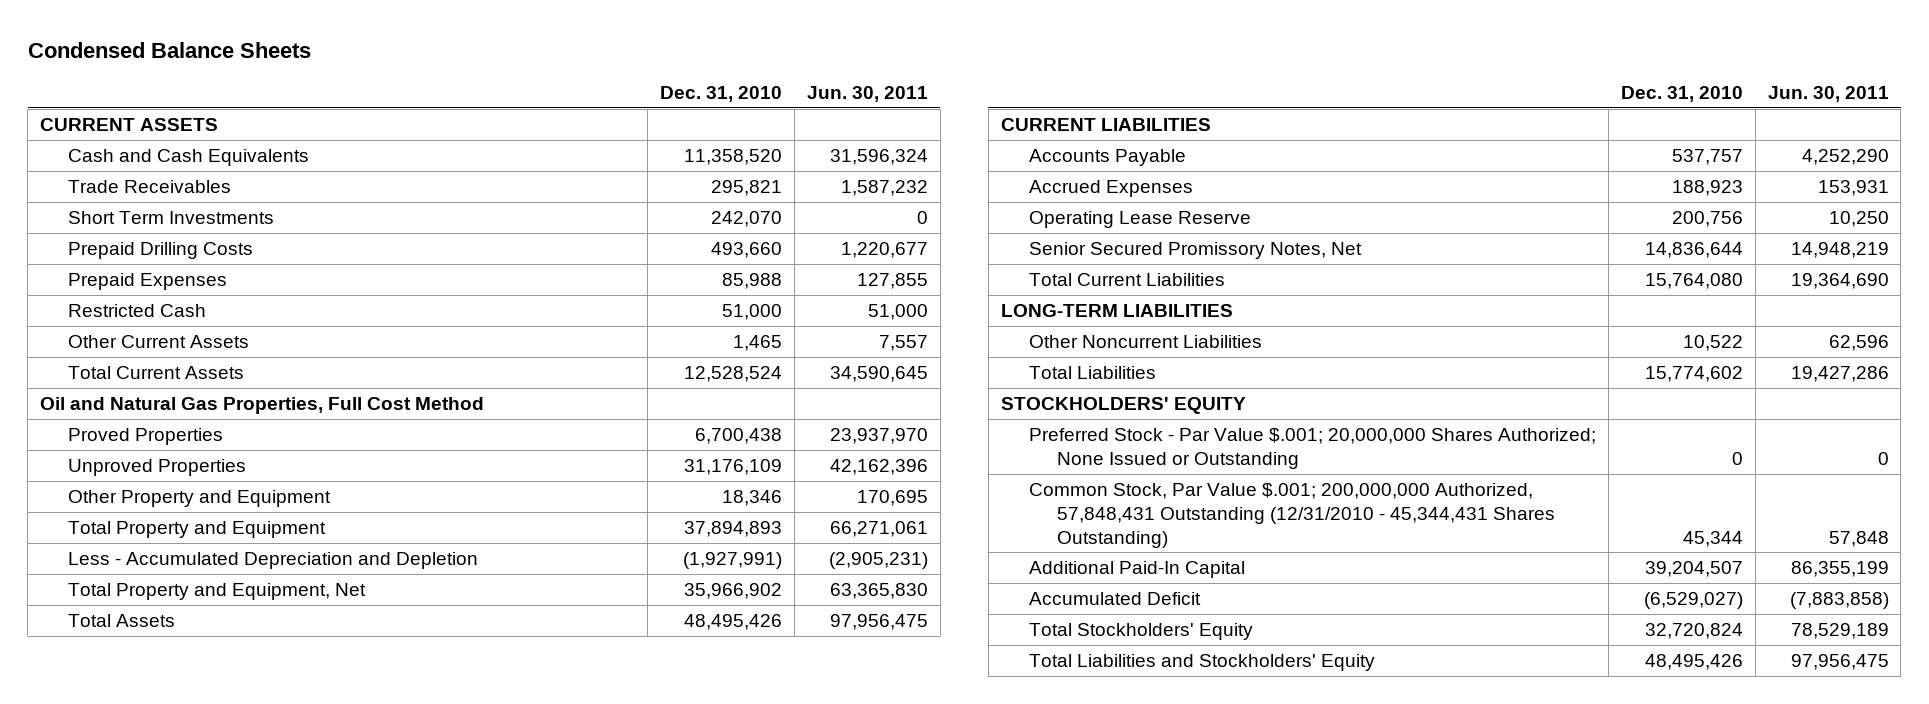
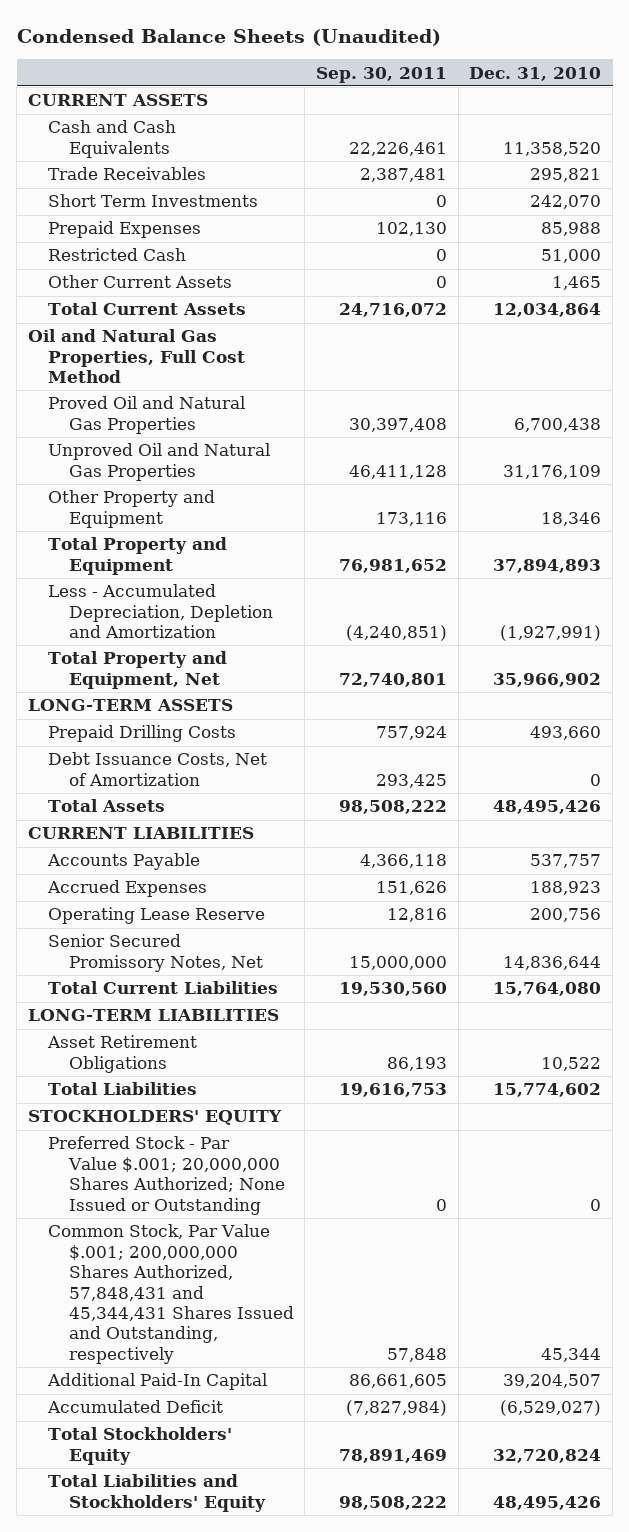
- Condensed Balance Sheets
+ Condensed Balance Sheets (Unaudited)
- | Dec. 31, 2010 | Jun. 30, 2011
+ | Sep. 30, 2011 | Dec. 31, 2010
- Total Current Assets | 12,528,524 | 34,590,645
+ Total Current Assets | 24,716,072 | 12,034,864
- Proved Properties | 6,700,438 | 23,937,970
- Unproved Properties | 31,176,109 | 42,162,396
+ Proved Oil and Natural Gas Properties | 30,397,408 | 6,700,438
+ Unproved Oil and Natural Gas Properties | 46,411,128 | 31,176,109
- Less - Accumulated Depreciation and Depletion | (1,927,991) | (2,905,231)
+ Less - Accumulated Depreciation, Depletion and Amortization | (4,240,851) | (1,927,991)
+ LONG-TERM ASSETS
moved down: Prepaid Drilling Costs | 757,924 | 493,660
+ Debt Issuance Costs, Net of Amortization | 293,425 | 0
- Other Noncurrent Liabilities | 10,522 | 62,596
+ Asset Retirement Obligations | 86,193 | 10,522
- Common Stock, Par Value $.001; 200,000,000 Authorized, 57,848,431 Outstanding (12/31/2010 - 45,344,431 Shares Outstanding) | 45,344 | 57,848
+ Common Stock, Par Value $.001; 200,000,000 Shares Authorized, 57,848,431 and 45,344,431 Shares Issued and Outstanding, respectively | 57,848 | 45,344

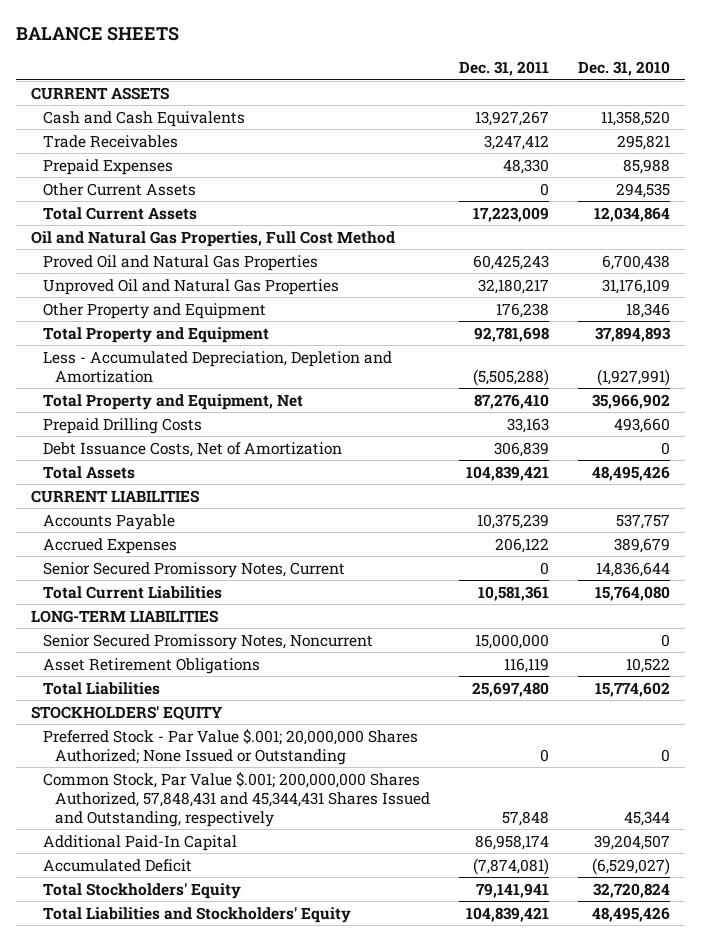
- Condensed Balance Sheets (Unaudited)
+ BALANCE SHEETS
- | Sep. 30, 2011 | Dec. 31, 2010
+ | Dec. 31, 2011 | Dec. 31, 2010
- Short Term Investments | 0 | 242,070
- Restricted Cash | 0 | 51,000
- Other Current Assets | 0 | 1,465
+ Other Current Assets | 0 | 294,535
- LONG-TERM ASSETS
- Accrued Expenses | 151,626 | 188,923
- Operating Lease Reserve | 12,816 | 200,756
- Senior Secured Promissory Notes, Net | 15,000,000 | 14,836,644
+ Accrued Expenses | 206,122 | 389,679
+ Senior Secured Promissory Notes, Current | 0 | 14,836,644
+ Senior Secured Promissory Notes, Noncurrent | 15,000,000 | 0

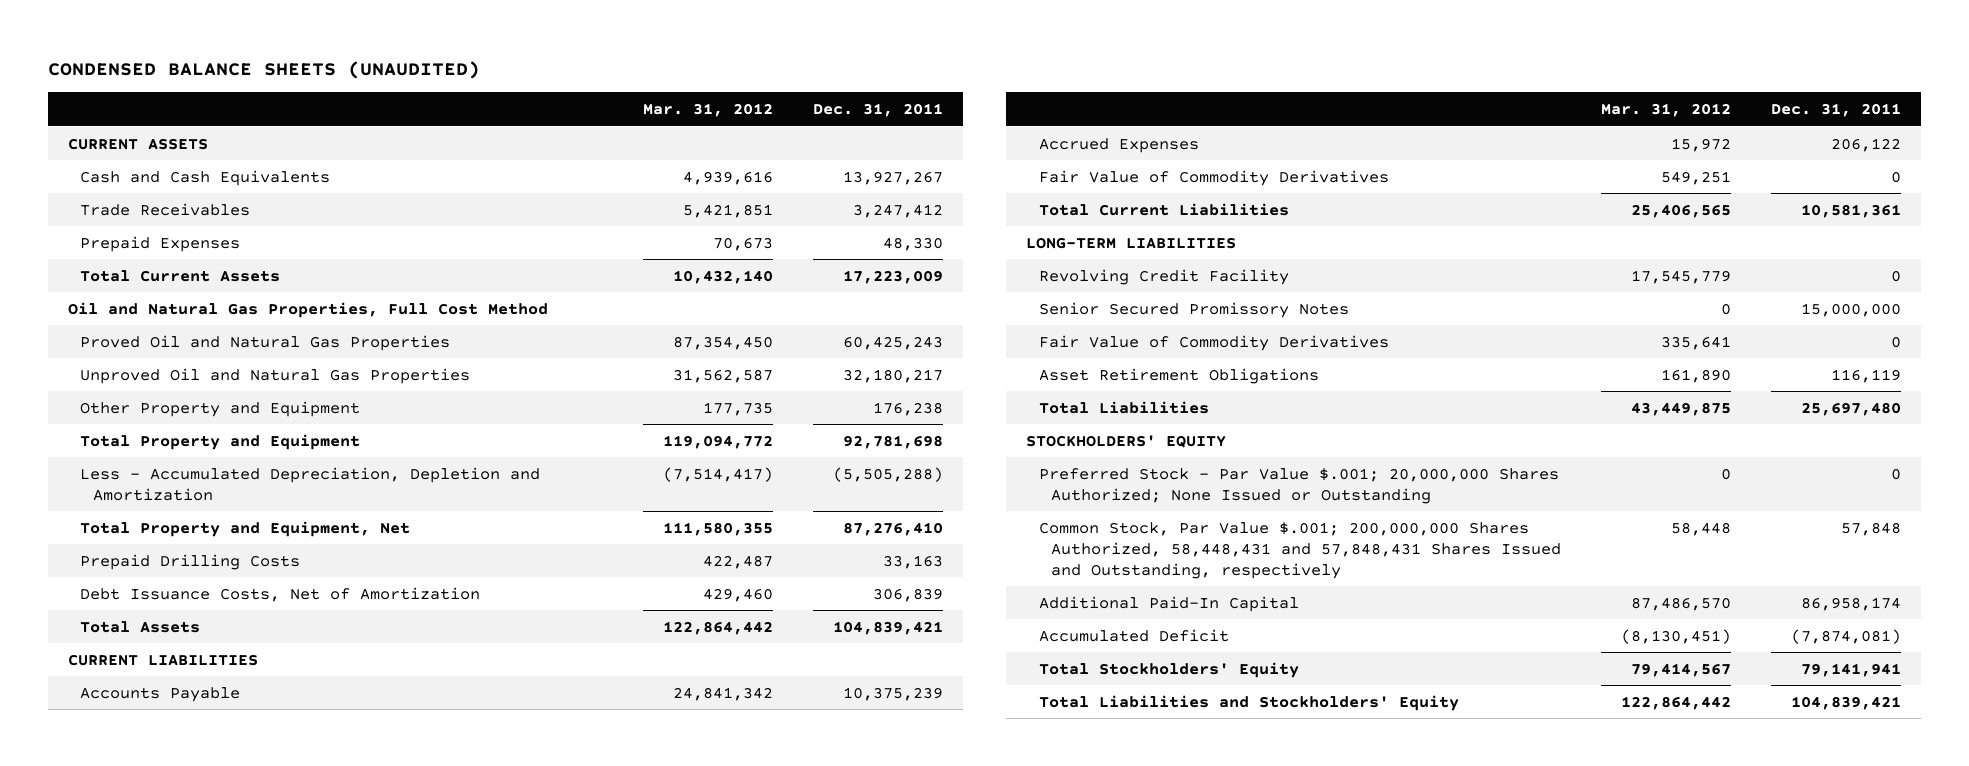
- BALANCE SHEETS
+ CONDENSED BALANCE SHEETS (UNAUDITED)
- | Dec. 31, 2011 | Dec. 31, 2010
+ | Mar. 31, 2012 | Dec. 31, 2011
- Other Current Assets | 0 | 294,535
- Senior Secured Promissory Notes, Current | 0 | 14,836,644
+ Fair Value of Commodity Derivatives | 549,251 | 0
- Senior Secured Promissory Notes, Noncurrent | 15,000,000 | 0
+ Revolving Credit Facility | 17,545,779 | 0
+ Senior Secured Promissory Notes | 0 | 15,000,000
+ Fair Value of Commodity Derivatives | 335,641 | 0
- Common Stock, Par Value $.001; 200,000,000 Shares Authorized, 57,848,431 and 45,344,431 Shares Issued and Outstanding, respectively | 57,848 | 45,344
+ Common Stock, Par Value $.001; 200,000,000 Shares Authorized, 58,448,431 and 57,848,431 Shares Issued and Outstanding, respectively | 58,448 | 57,848

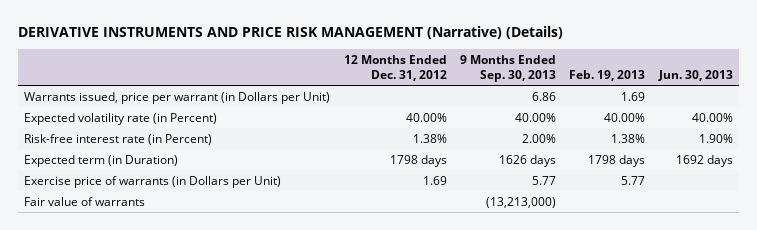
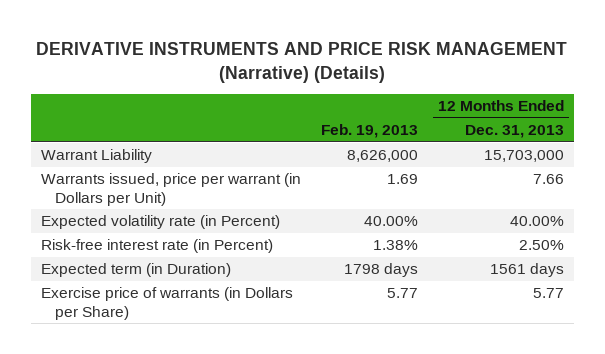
- | 12 Months Ended Dec. 31, 2012 | 9 Months Ended Sep. 30, 2013 | Feb. 19, 2013 | Jun. 30, 2013
+ | Feb. 19, 2013 | 12 Months Ended Dec. 31, 2013
+ Warrant Liability | 8,626,000 | 15,703,000
- Exercise price of warrants (in Dollars per Unit) | 1.69 | 5.77 | 5.77 |
- Fair value of warrants | | (13,213,000) | |
+ Exercise price of warrants (in Dollars per Share) | 5.77 | 5.77

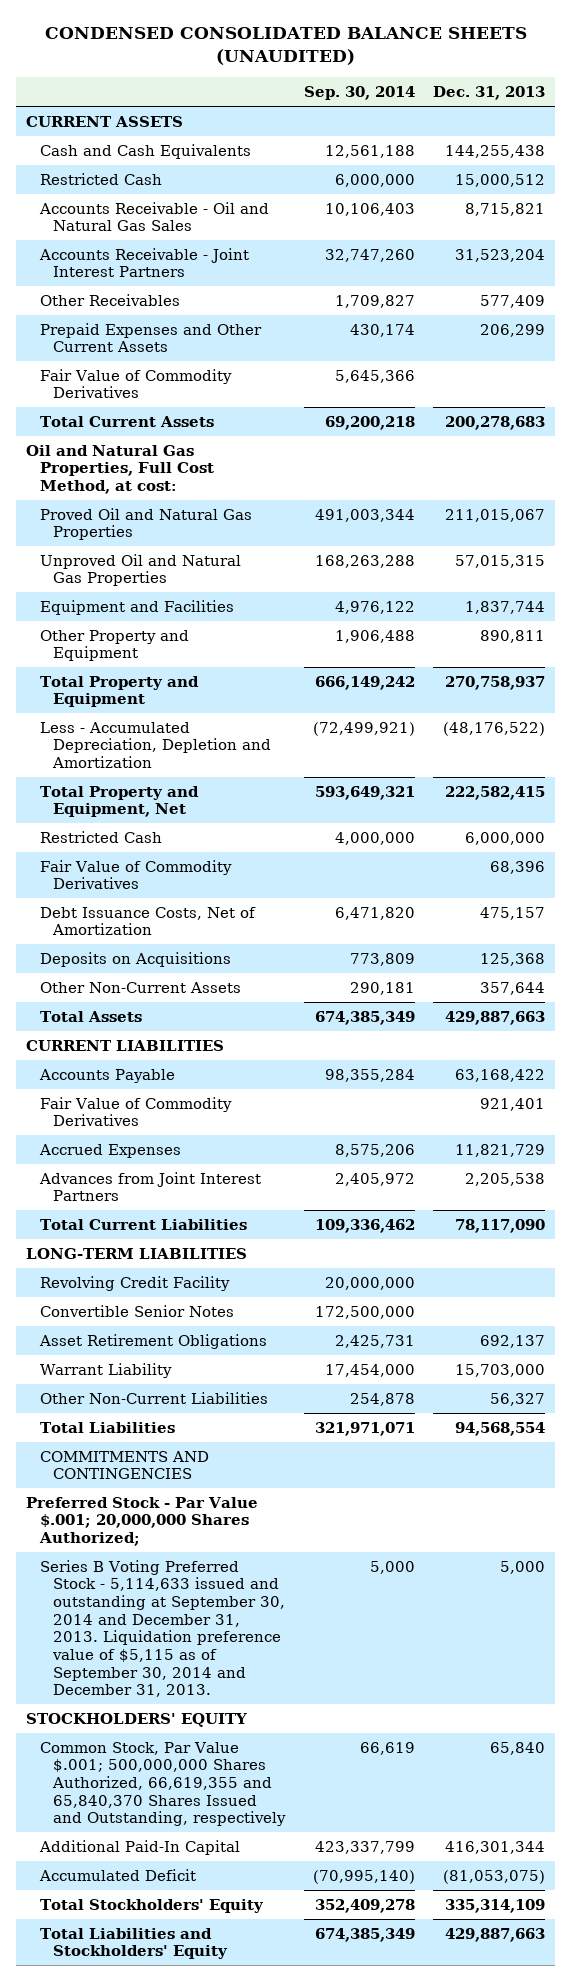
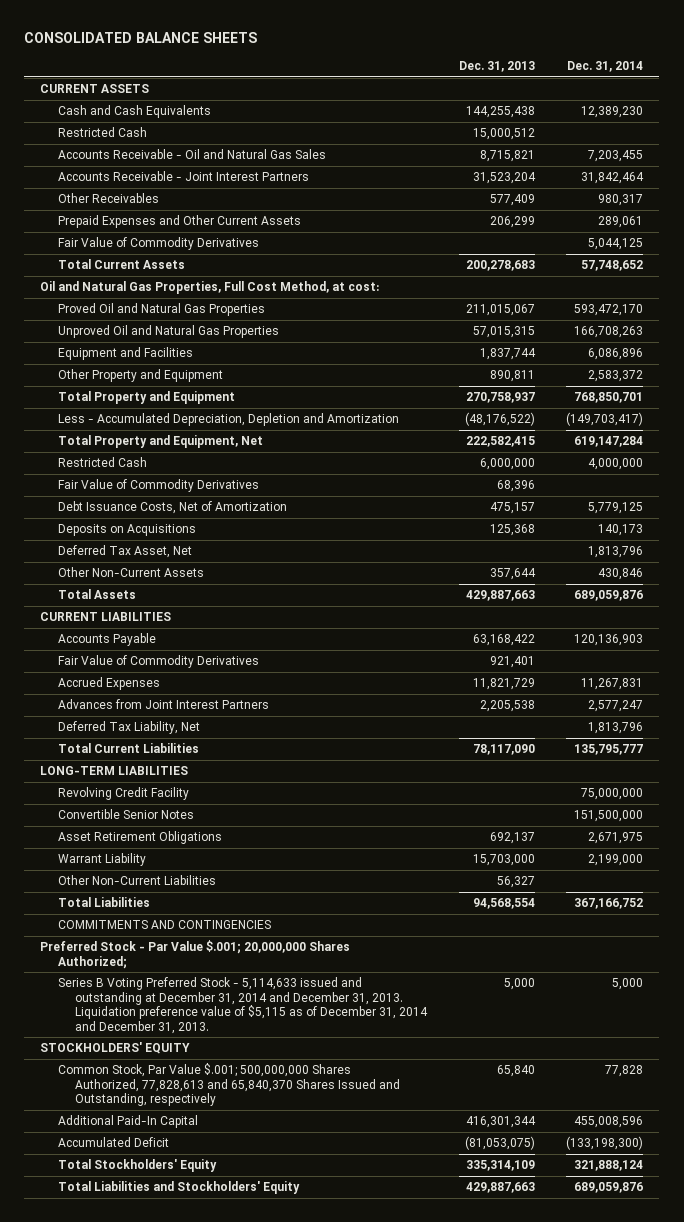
- CONDENSED CONSOLIDATED BALANCE SHEETS (UNAUDITED)
+ CONSOLIDATED BALANCE SHEETS
- | Sep. 30, 2014 | Dec. 31, 2013
+ | Dec. 31, 2013 | Dec. 31, 2014
+ Deferred Tax Asset, Net | | 1,813,796
+ Deferred Tax Liability, Net | | 1,813,796
- Series B Voting Preferred Stock - 5,114,633 issued and outstanding at September 30, 2014 and December 31, 2013. Liquidation preference value of $5,115 as of September 30, 2014 and December 31, 2013. | 5,000 | 5,000
+ Series B Voting Preferred Stock - 5,114,633 issued and outstanding at December 31, 2014 and December 31, 2013. Liquidation preference value of $5,115 as of December 31, 2014 and December 31, 2013. | 5,000 | 5,000
- Common Stock, Par Value $.001; 500,000,000 Shares Authorized, 66,619,355 and 65,840,370 Shares Issued and Outstanding, respectively | 66,619 | 65,840
+ Common Stock, Par Value $.001; 500,000,000 Shares Authorized, 77,828,613 and 65,840,370 Shares Issued and Outstanding, respectively | 65,840 | 77,828

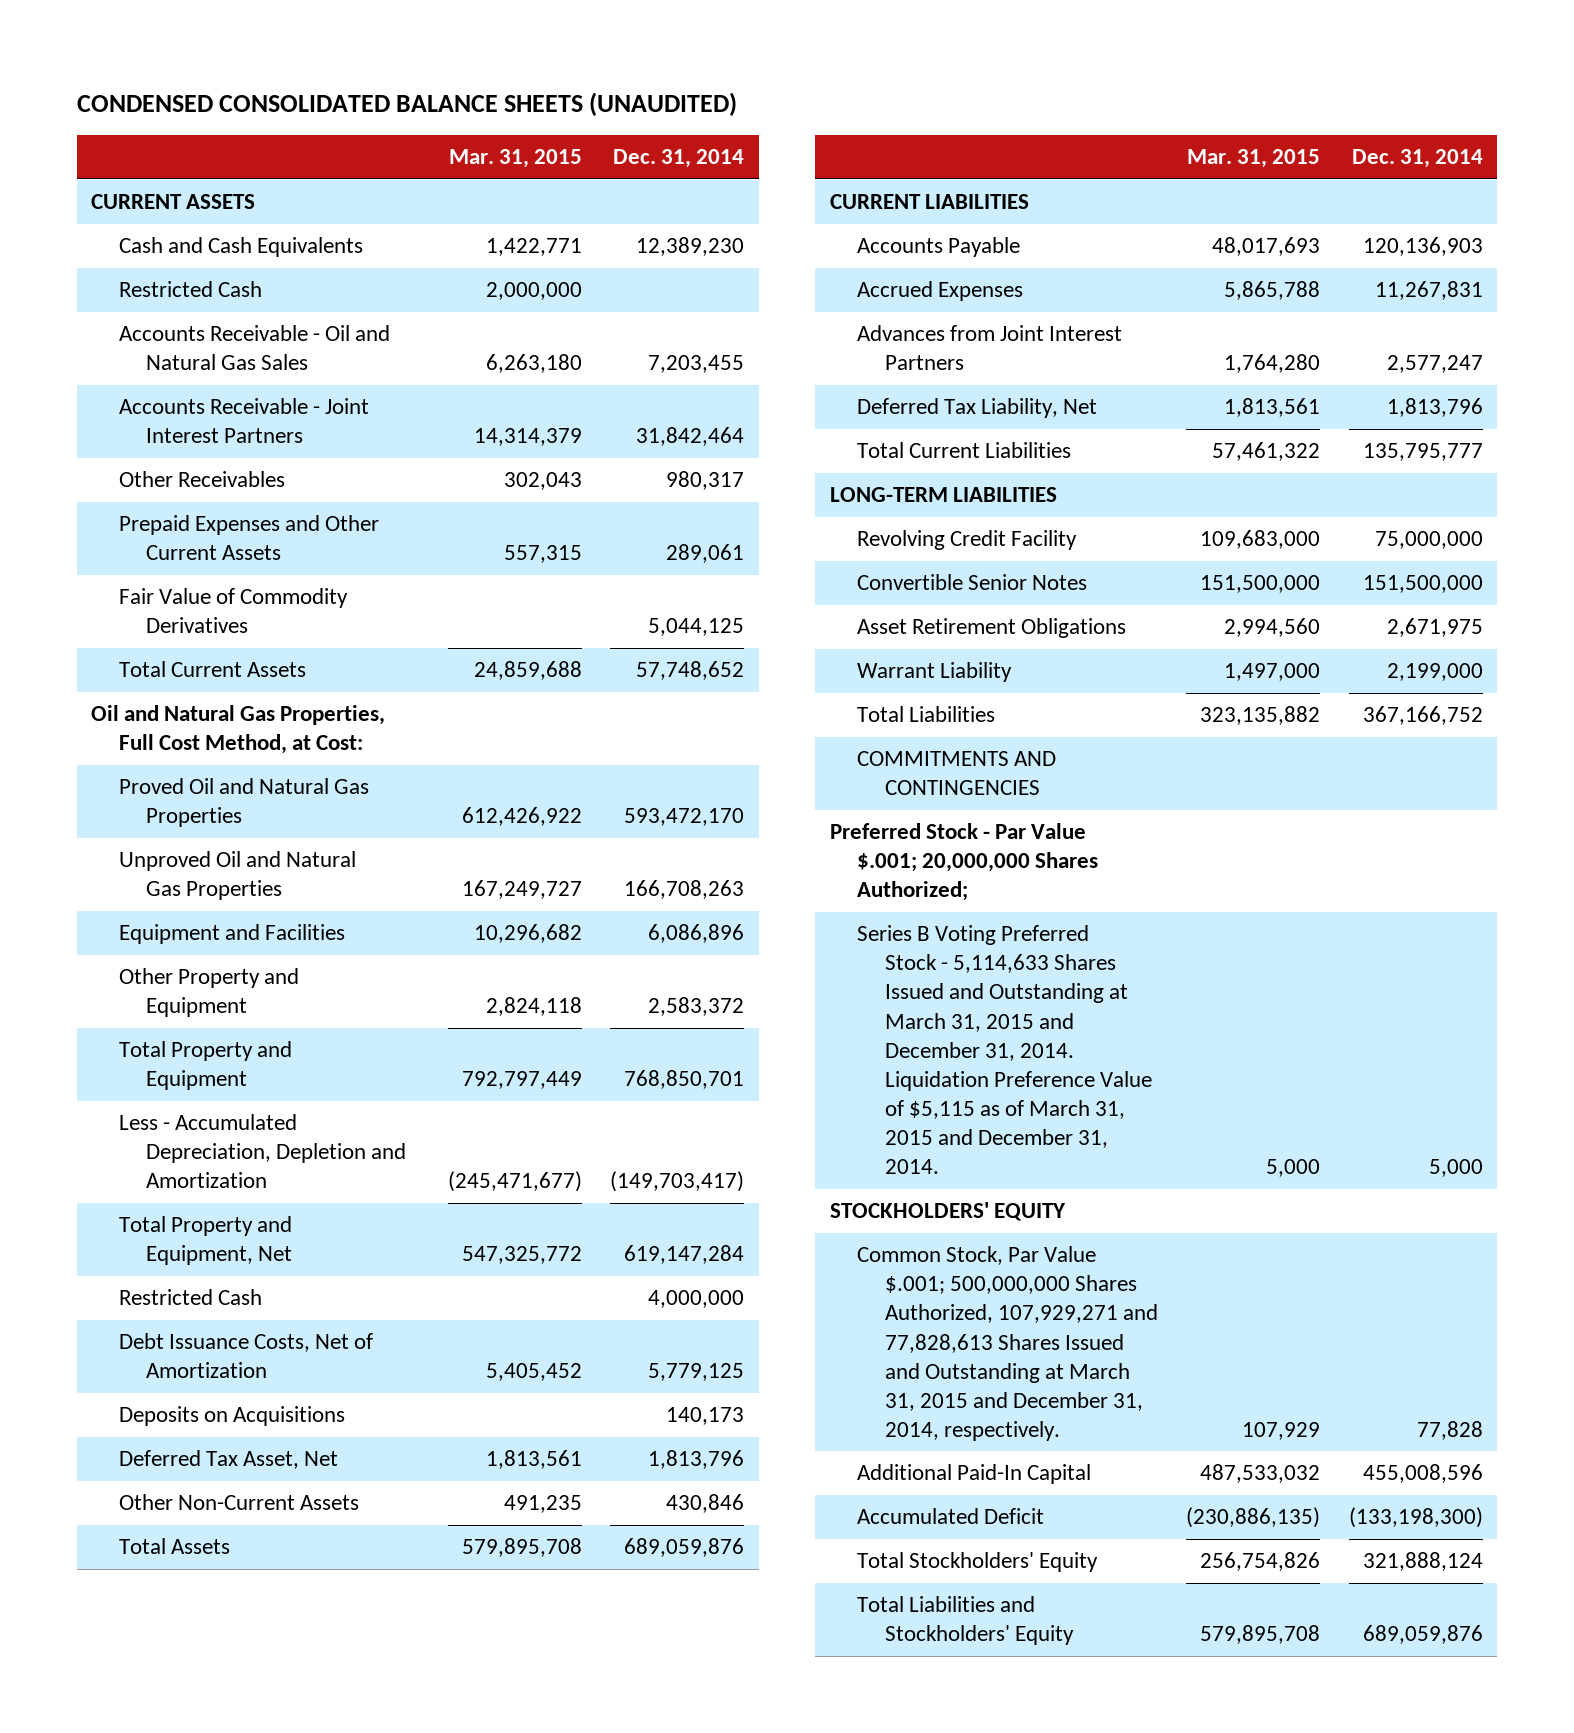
- CONSOLIDATED BALANCE SHEETS
+ CONDENSED CONSOLIDATED BALANCE SHEETS (UNAUDITED)
- | Dec. 31, 2013 | Dec. 31, 2014
+ | Mar. 31, 2015 | Dec. 31, 2014
- Oil and Natural Gas Properties, Full Cost Method, at cost:
+ Oil and Natural Gas Properties, Full Cost Method, at Cost:
- Fair Value of Commodity Derivatives | 68,396 |
- Fair Value of Commodity Derivatives | 921,401 |
- Other Non-Current Liabilities | 56,327 |
- Series B Voting Preferred Stock - 5,114,633 issued and outstanding at December 31, 2014 and December 31, 2013. Liquidation preference value of $5,115 as of December 31, 2014 and December 31, 2013. | 5,000 | 5,000
+ Series B Voting Preferred Stock - 5,114,633 Shares Issued and Outstanding at March 31, 2015 and December 31, 2014. Liquidation Preference Value of $5,115 as of March 31, 2015 and December 31, 2014. | 5,000 | 5,000
- Common Stock, Par Value $.001; 500,000,000 Shares Authorized, 77,828,613 and 65,840,370 Shares Issued and Outstanding, respectively | 65,840 | 77,828
+ Common Stock, Par Value $.001; 500,000,000 Shares Authorized, 107,929,271 and 77,828,613 Shares Issued and Outstanding at March 31, 2015 and December 31, 2014, respectively. | 107,929 | 77,828

